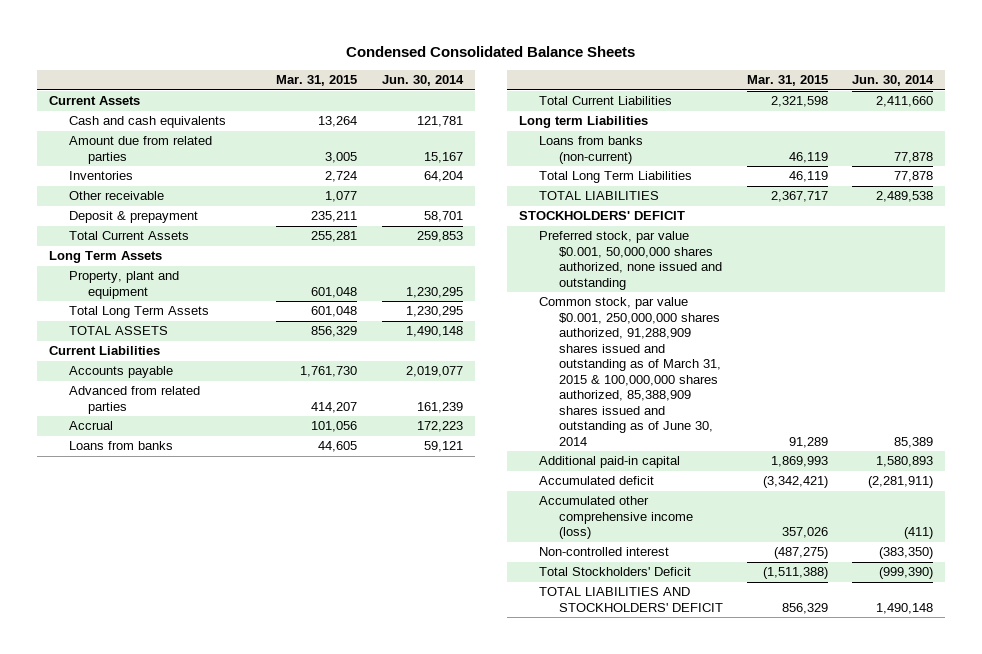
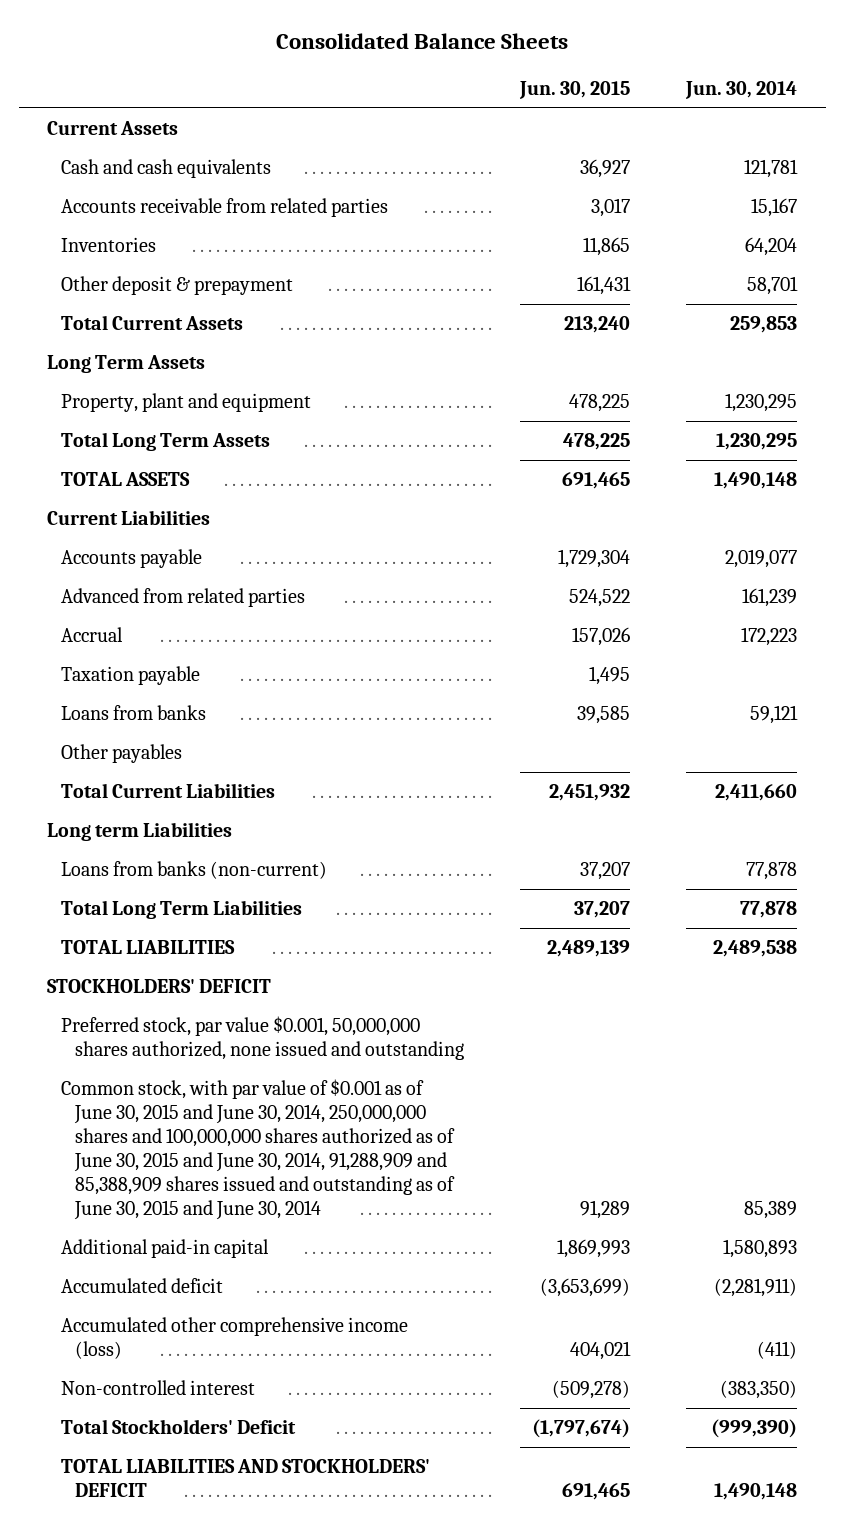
- Condensed Consolidated Balance Sheets
+ Consolidated Balance Sheets
- | Mar. 31, 2015 | Jun. 30, 2014
+ | Jun. 30, 2015 | Jun. 30, 2014
- Amount due from related parties | 3,005 | 15,167
+ Accounts receivable from related parties | 3,017 | 15,167
- Other receivable | 1,077 |
- Deposit & prepayment | 235,211 | 58,701
+ Other deposit & prepayment | 161,431 | 58,701
+ Taxation payable | 1,495 |
+ Other payables
- Common stock, par value $0.001, 250,000,000 shares authorized, 91,288,909 shares issued and outstanding as of March 31, 2015 & 100,000,000 shares authorized, 85,388,909 shares issued and outstanding as of June 30, 2014 | 91,289 | 85,389
+ Common stock, with par value of $0.001 as of June 30, 2015 and June 30, 2014, 250,000,000 shares and 100,000,000 shares authorized as of June 30, 2015 and June 30, 2014, 91,288,909 and 85,388,909 shares issued and outstanding as of June 30, 2015 and June 30, 2014 | 91,289 | 85,389

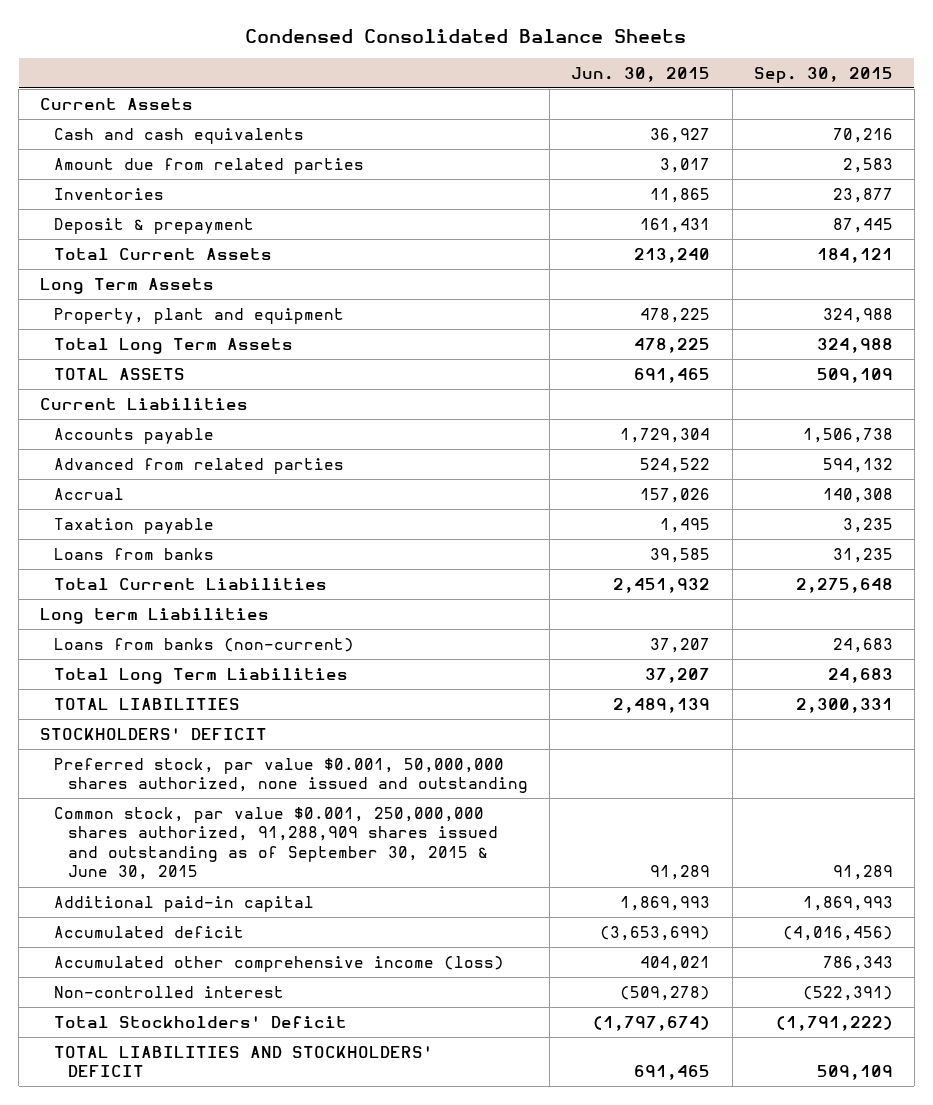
- Consolidated Balance Sheets
+ Condensed Consolidated Balance Sheets
- | Jun. 30, 2015 | Jun. 30, 2014
+ | Jun. 30, 2015 | Sep. 30, 2015
- Accounts receivable from related parties | 3,017 | 15,167
+ Amount due from related parties | 3,017 | 2,583
- Other deposit & prepayment | 161,431 | 58,701
+ Deposit & prepayment | 161,431 | 87,445
- Other payables
- Common stock, with par value of $0.001 as of June 30, 2015 and June 30, 2014, 250,000,000 shares and 100,000,000 shares authorized as of June 30, 2015 and June 30, 2014, 91,288,909 and 85,388,909 shares issued and outstanding as of June 30, 2015 and June 30, 2014 | 91,289 | 85,389
+ Common stock, par value $0.001, 250,000,000 shares authorized, 91,288,909 shares issued and outstanding as of September 30, 2015 & June 30, 2015 | 91,289 | 91,289

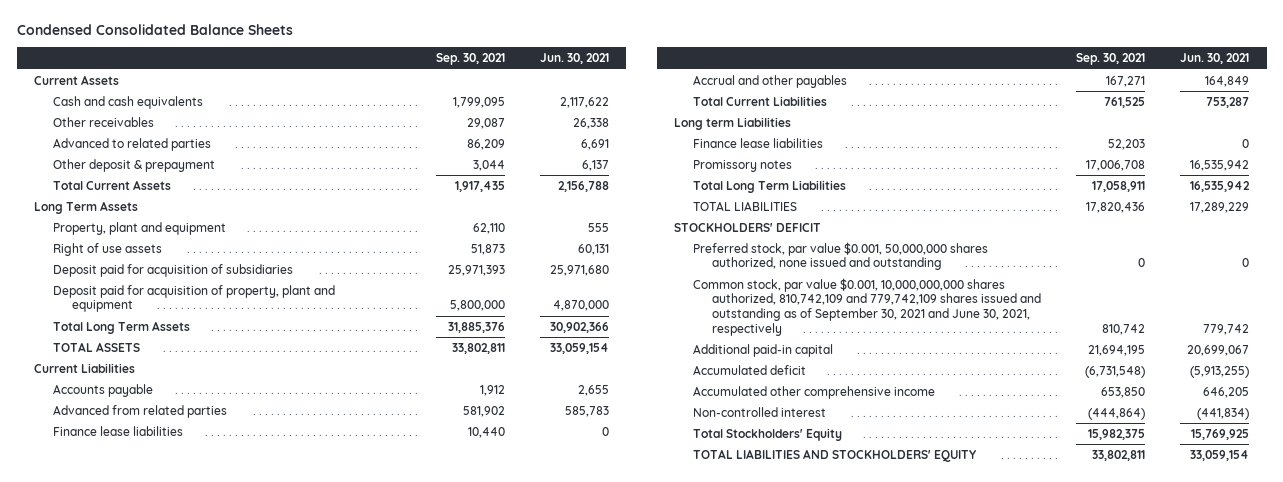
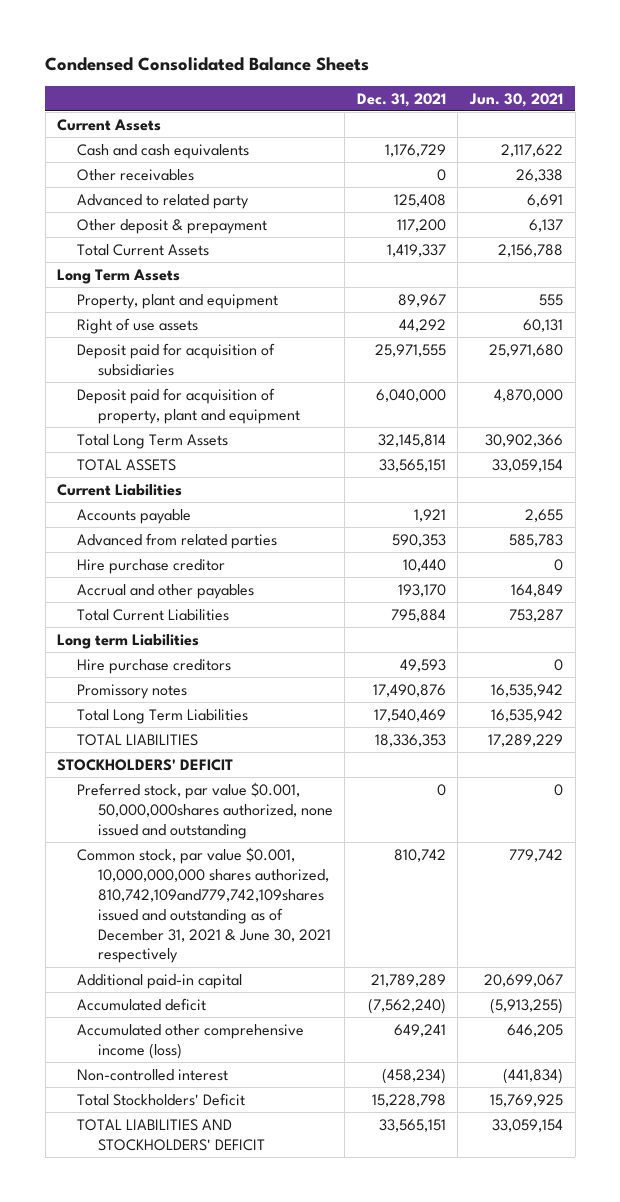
- | Sep. 30, 2021 | Jun. 30, 2021
+ | Dec. 31, 2021 | Jun. 30, 2021
- Advanced to related parties | 86,209 | 6,691
+ Advanced to related party | 125,408 | 6,691
- Finance lease liabilities | 10,440 | 0
+ Hire purchase creditor | 10,440 | 0
- Finance lease liabilities | 52,203 | 0
+ Hire purchase creditors | 49,593 | 0
- Preferred stock, par value $0.001, 50,000,000 shares authorized, none issued and outstanding | 0 | 0
- Common stock, par value $0.001, 10,000,000,000 shares authorized, 810,742,109 and 779,742,109 shares issued and outstanding as of September 30, 2021 and June 30, 2021, respectively | 810,742 | 779,742
+ Preferred stock, par value $0.001, 50,000,000shares authorized, none issued and outstanding | 0 | 0
+ Common stock, par value $0.001, 10,000,000,000 shares authorized, 810,742,109and779,742,109shares issued and outstanding as of December 31, 2021 & June 30, 2021 respectively | 810,742 | 779,742
- Accumulated other comprehensive income | 653,850 | 646,205
+ Accumulated other comprehensive income (loss) | 649,241 | 646,205
- Total Stockholders' Equity | 15,982,375 | 15,769,925
- TOTAL LIABILITIES AND STOCKHOLDERS' EQUITY | 33,802,811 | 33,059,154
+ Total Stockholders' Deficit | 15,228,798 | 15,769,925
+ TOTAL LIABILITIES AND STOCKHOLDERS' DEFICIT | 33,565,151 | 33,059,154

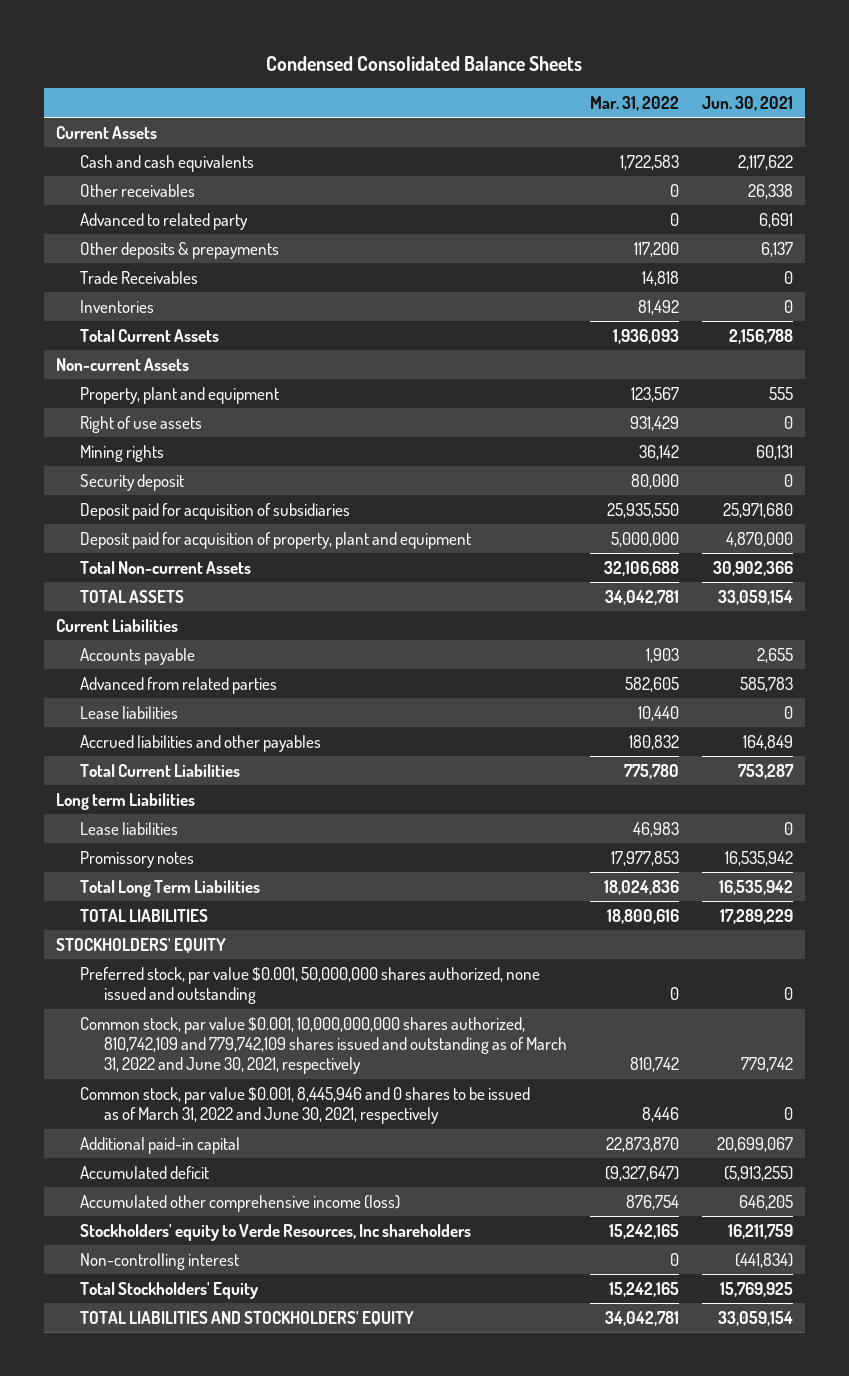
- | Dec. 31, 2021 | Jun. 30, 2021
+ | Mar. 31, 2022 | Jun. 30, 2021
- Other deposit & prepayment | 117,200 | 6,137
+ Other deposits & prepayments | 117,200 | 6,137
+ Trade Receivables | 14,818 | 0
+ Inventories | 81,492 | 0
- Long Term Assets
+ Non-current Assets
- Right of use assets | 44,292 | 60,131
+ Right of use assets | 931,429 | 0
+ Mining rights | 36,142 | 60,131
+ Security deposit | 80,000 | 0
- Total Long Term Assets | 32,145,814 | 30,902,366
+ Total Non-current Assets | 32,106,688 | 30,902,366
- Hire purchase creditor | 10,440 | 0
- Accrual and other payables | 193,170 | 164,849
+ Lease liabilities | 10,440 | 0
+ Accrued liabilities and other payables | 180,832 | 164,849
- Hire purchase creditors | 49,593 | 0
+ Lease liabilities | 46,983 | 0
- STOCKHOLDERS' DEFICIT
- Preferred stock, par value $0.001, 50,000,000shares authorized, none issued and outstanding | 0 | 0
- Common stock, par value $0.001, 10,000,000,000 shares authorized, 810,742,109and779,742,109shares issued and outstanding as of December 31, 2021 & June 30, 2021 respectively | 810,742 | 779,742
+ STOCKHOLDERS' EQUITY
+ Preferred stock, par value $0.001, 50,000,000 shares authorized, none issued and outstanding | 0 | 0
+ Common stock, par value $0.001, 10,000,000,000 shares authorized, 810,742,109 and 779,742,109 shares issued and outstanding as of March 31, 2022 and June 30, 2021, respectively | 810,742 | 779,742
+ Common stock, par value $0.001, 8,445,946 and 0 shares to be issued as of March 31, 2022 and June 30, 2021, respectively | 8,446 | 0
- Non-controlled interest | (458,234) | (441,834)
- Total Stockholders' Deficit | 15,228,798 | 15,769,925
- TOTAL LIABILITIES AND STOCKHOLDERS' DEFICIT | 33,565,151 | 33,059,154
+ Stockholders' equity to Verde Resources, Inc shareholders | 15,242,165 | 16,211,759
+ Non-controlling interest | 0 | (441,834)
+ Total Stockholders' Equity | 15,242,165 | 15,769,925
+ TOTAL LIABILITIES AND STOCKHOLDERS' EQUITY | 34,042,781 | 33,059,154

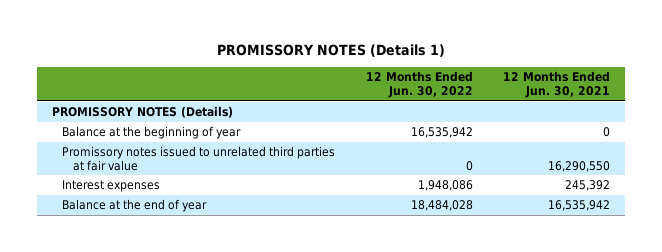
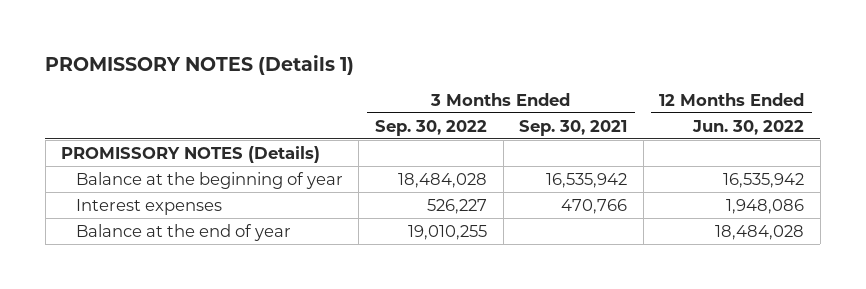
- | 12 Months Ended Jun. 30, 2022 | 12 Months Ended Jun. 30, 2021
+ | 3 Months Ended Sep. 30, 2022 | 3 Months Ended Sep. 30, 2021 | 12 Months Ended Jun. 30, 2022
- Promissory notes issued to unrelated third parties at fair value | 0 | 16,290,550

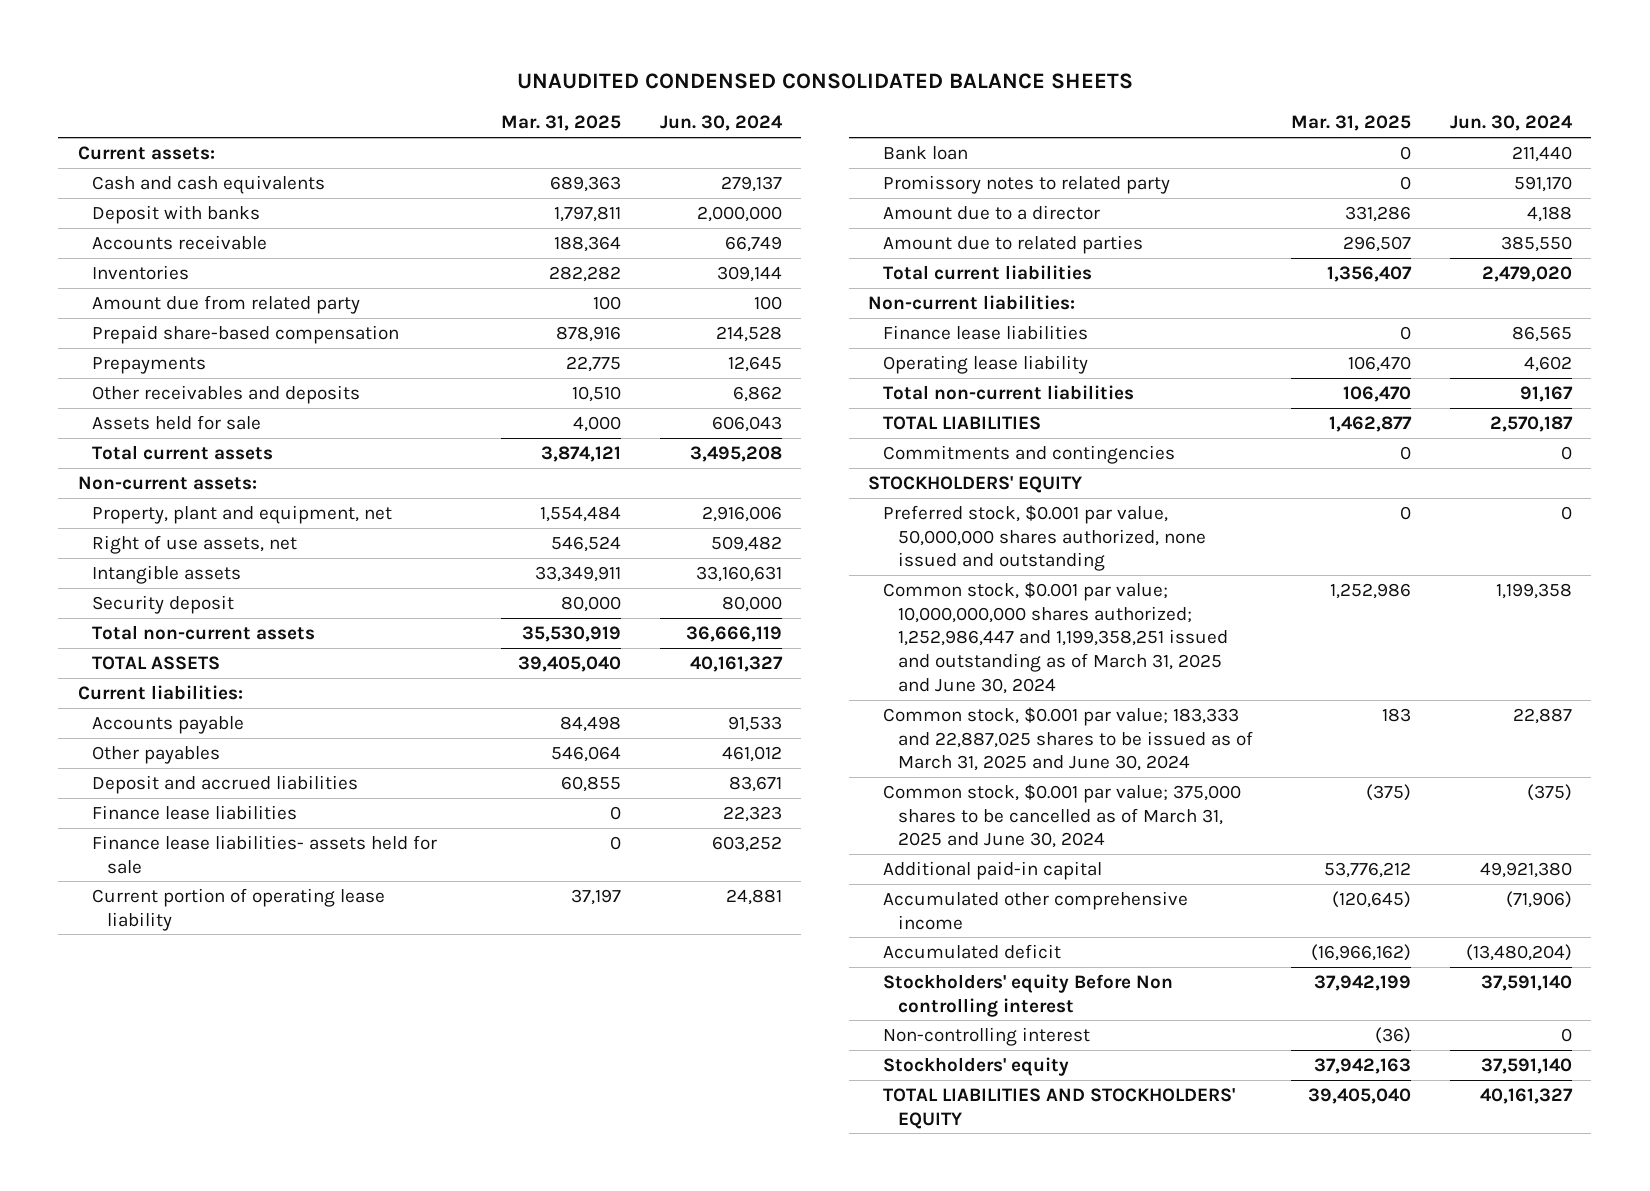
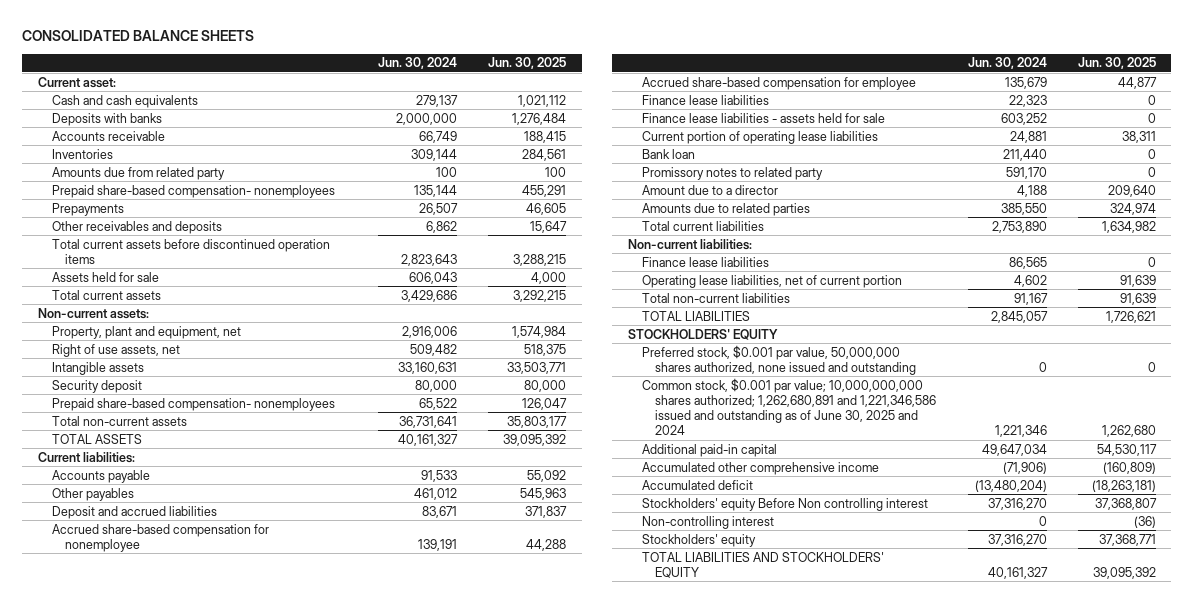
- UNAUDITED CONDENSED CONSOLIDATED BALANCE SHEETS
+ CONSOLIDATED BALANCE SHEETS
- | Mar. 31, 2025 | Jun. 30, 2024
+ | Jun. 30, 2024 | Jun. 30, 2025
- Current assets:
+ Current asset:
- Deposit with banks | 1,797,811 | 2,000,000
+ Deposits with banks | 2,000,000 | 1,276,484
- Amount due from related party | 100 | 100
- Prepaid share-based compensation | 878,916 | 214,528
- Prepayments | 22,775 | 12,645
+ Amounts due from related party | 100 | 100
+ Prepaid share-based compensation- nonemployees | 135,144 | 455,291
+ Prepayments | 26,507 | 46,605
+ Total current assets before discontinued operation items | 2,823,643 | 3,288,215
- Total current assets | 3,874,121 | 3,495,208
+ Total current assets | 3,429,686 | 3,292,215
- Total non-current assets | 35,530,919 | 36,666,119
+ Prepaid share-based compensation- nonemployees | 65,522 | 126,047
+ Total non-current assets | 36,731,641 | 35,803,177
+ Accrued share-based compensation for nonemployee | 139,191 | 44,288
+ Accrued share-based compensation for employee | 135,679 | 44,877
- Finance lease liabilities- assets held for sale | 0 | 603,252
- Current portion of operating lease liability | 37,197 | 24,881
+ Finance lease liabilities - assets held for sale | 603,252 | 0
+ Current portion of operating lease liabilities | 24,881 | 38,311
- Amount due to related parties | 296,507 | 385,550
- Total current liabilities | 1,356,407 | 2,479,020
+ Amounts due to related parties | 385,550 | 324,974
+ Total current liabilities | 2,753,890 | 1,634,982
- Operating lease liability | 106,470 | 4,602
+ Operating lease liabilities, net of current portion | 4,602 | 91,639
- TOTAL LIABILITIES | 1,462,877 | 2,570,187
- Commitments and contingencies | 0 | 0
+ TOTAL LIABILITIES | 2,845,057 | 1,726,621
- Common stock, $0.001 par value; 10,000,000,000 shares authorized; 1,252,986,447 and 1,199,358,251 issued and outstanding as of March 31, 2025 and June 30, 2024 | 1,252,986 | 1,199,358
- Common stock, $0.001 par value; 183,333 and 22,887,025 shares to be issued as of March 31, 2025 and June 30, 2024 | 183 | 22,887
- Common stock, $0.001 par value; 375,000 shares to be cancelled as of March 31, 2025 and June 30, 2024 | (375) | (375)
- Additional paid-in capital | 53,776,212 | 49,921,380
+ Common stock, $0.001 par value; 10,000,000,000 shares authorized; 1,262,680,891 and 1,221,346,586 issued and outstanding as of June 30, 2025 and 2024 | 1,221,346 | 1,262,680
+ Additional paid-in capital | 49,647,034 | 54,530,117
- Stockholders' equity Before Non controlling interest | 37,942,199 | 37,591,140
+ Stockholders' equity Before Non controlling interest | 37,316,270 | 37,368,807
- Stockholders' equity | 37,942,163 | 37,591,140
+ Stockholders' equity | 37,316,270 | 37,368,771

